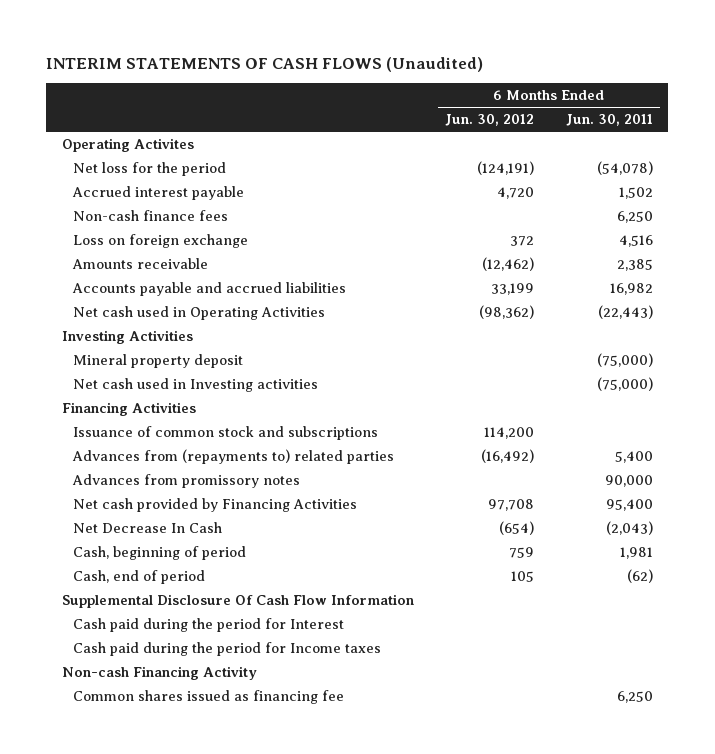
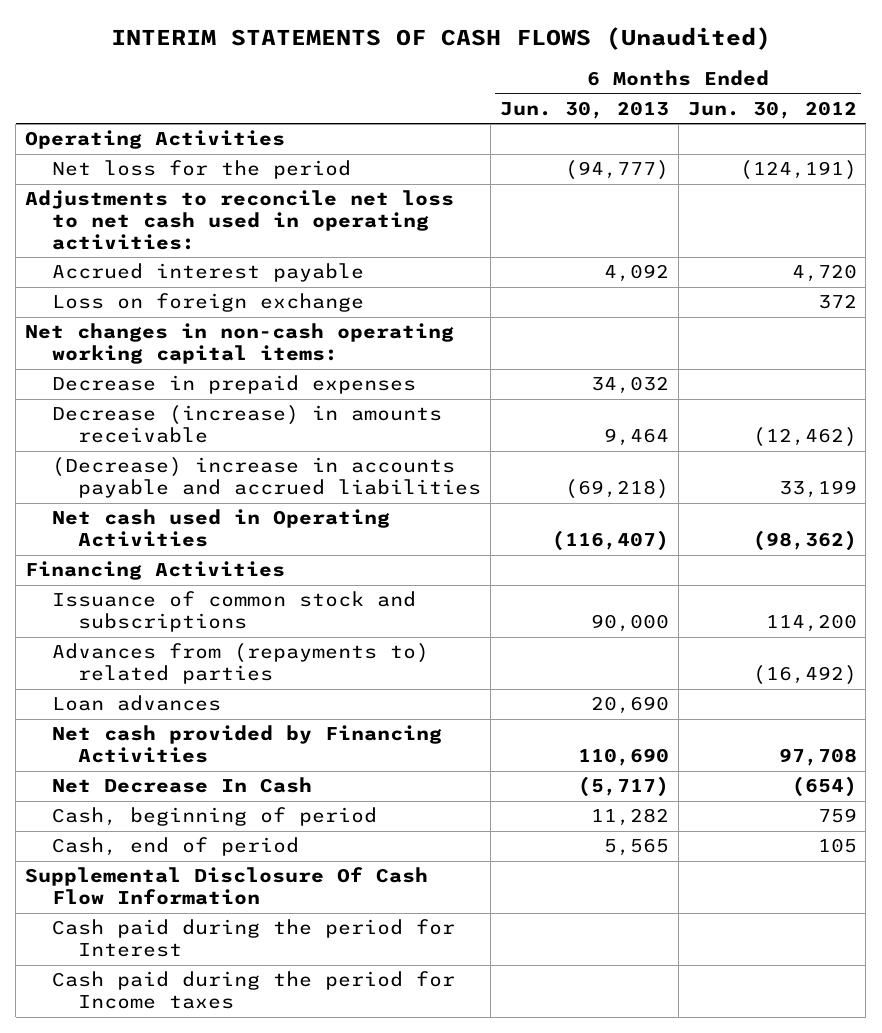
- | 6 Months Ended Jun. 30, 2012 | 6 Months Ended Jun. 30, 2011
+ | 6 Months Ended Jun. 30, 2013 | 6 Months Ended Jun. 30, 2012
- Operating Activites
+ Operating Activities
+ Adjustments to reconcile net loss to net cash used in operating activities:
- Non-cash finance fees | | 6,250
- Amounts receivable | (12,462) | 2,385
- Accounts payable and accrued liabilities | 33,199 | 16,982
+ Net changes in non-cash operating working capital items:
+ Decrease in prepaid expenses | 34,032 |
+ Decrease (increase) in amounts receivable | 9,464 | (12,462)
+ (Decrease) increase in accounts payable and accrued liabilities | (69,218) | 33,199
- Investing Activities
- Mineral property deposit | | (75,000)
- Net cash used in Investing activities | | (75,000)
- Advances from promissory notes | | 90,000
+ Loan advances | 20,690 |
- Non-cash Financing Activity
- Common shares issued as financing fee | | 6,250

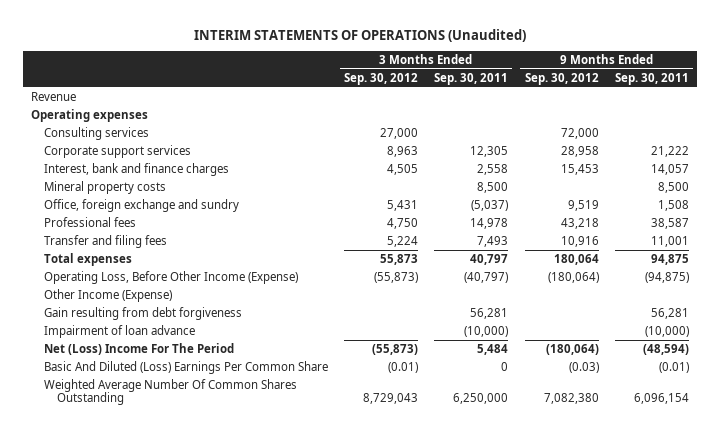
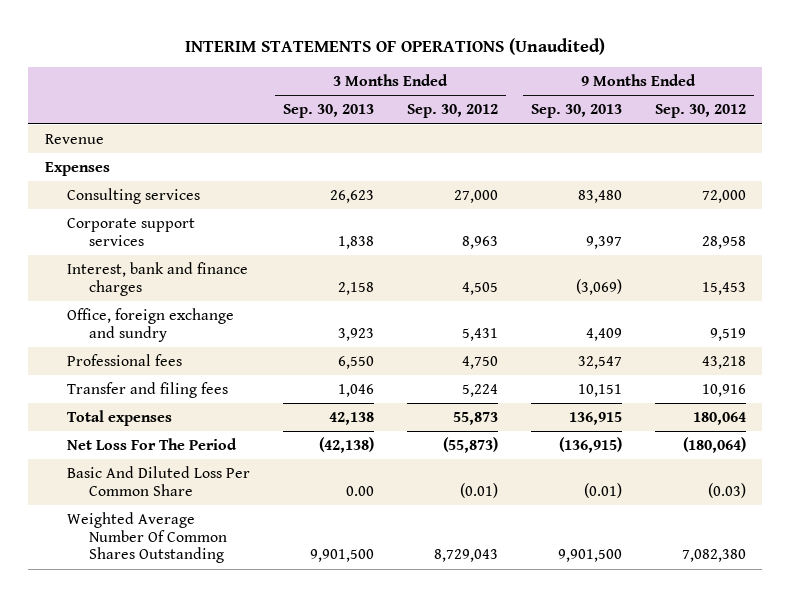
- | 3 Months Ended Sep. 30, 2012 | 3 Months Ended Sep. 30, 2011 | 9 Months Ended Sep. 30, 2012 | 9 Months Ended Sep. 30, 2011
+ | 3 Months Ended Sep. 30, 2013 | 3 Months Ended Sep. 30, 2012 | 9 Months Ended Sep. 30, 2013 | 9 Months Ended Sep. 30, 2012
- Operating expenses
+ Expenses
- Mineral property costs | | 8,500 | | 8,500
- Operating Loss, Before Other Income (Expense) | (55,873) | (40,797) | (180,064) | (94,875)
- Other Income (Expense)
- Gain resulting from debt forgiveness | | 56,281 | | 56,281
- Impairment of loan advance | | (10,000) | | (10,000)
- Net (Loss) Income For The Period | (55,873) | 5,484 | (180,064) | (48,594)
- Basic And Diluted (Loss) Earnings Per Common Share | (0.01) | 0 | (0.03) | (0.01)
+ Net Loss For The Period | (42,138) | (55,873) | (136,915) | (180,064)
+ Basic And Diluted Loss Per Common Share | 0.00 | (0.01) | (0.01) | (0.03)

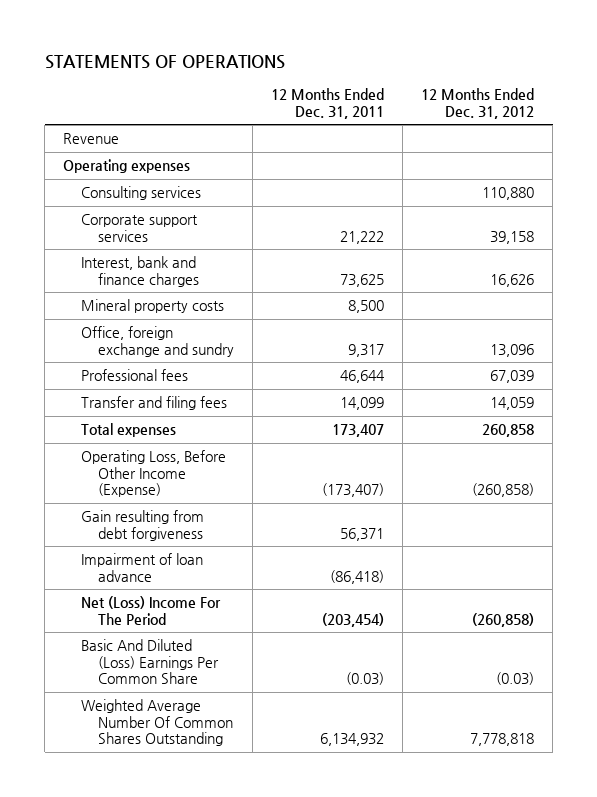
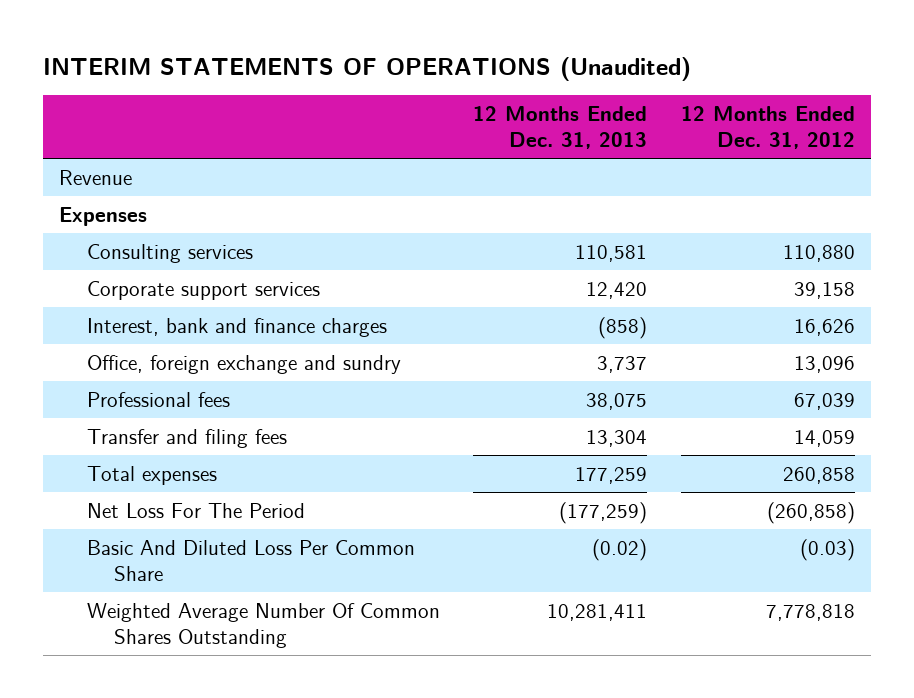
- STATEMENTS OF OPERATIONS
+ INTERIM STATEMENTS OF OPERATIONS (Unaudited)
- | 12 Months Ended Dec. 31, 2011 | 12 Months Ended Dec. 31, 2012
+ | 12 Months Ended Dec. 31, 2013 | 12 Months Ended Dec. 31, 2012
- Operating expenses
+ Expenses
- Mineral property costs | 8,500 |
- Operating Loss, Before Other Income (Expense) | (173,407) | (260,858)
- Gain resulting from debt forgiveness | 56,371 |
- Impairment of loan advance | (86,418) |
- Net (Loss) Income For The Period | (203,454) | (260,858)
- Basic And Diluted (Loss) Earnings Per Common Share | (0.03) | (0.03)
+ Net Loss For The Period | (177,259) | (260,858)
+ Basic And Diluted Loss Per Common Share | (0.02) | (0.03)

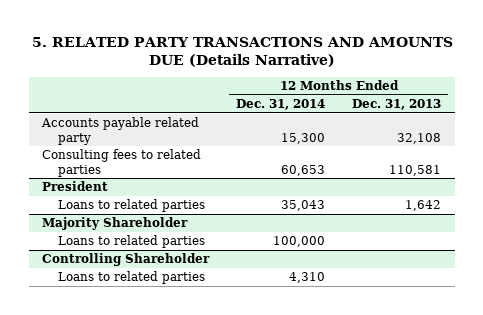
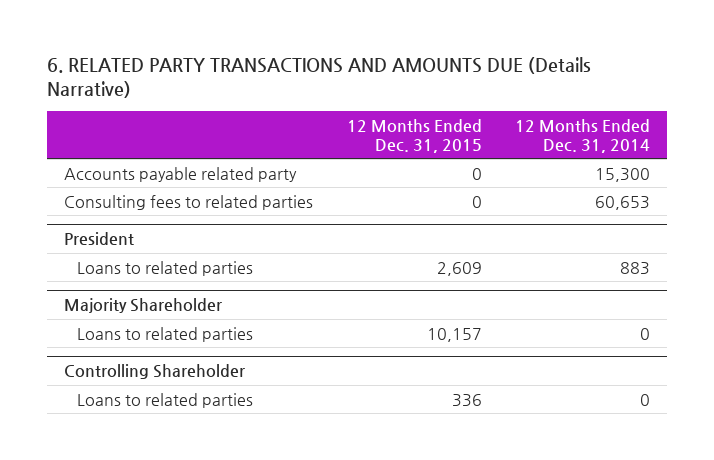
- 5. RELATED PARTY TRANSACTIONS AND AMOUNTS DUE (Details Narrative)
+ 6. RELATED PARTY TRANSACTIONS AND AMOUNTS DUE (Details Narrative)
- | 12 Months Ended Dec. 31, 2014 | 12 Months Ended Dec. 31, 2013
+ | 12 Months Ended Dec. 31, 2015 | 12 Months Ended Dec. 31, 2014
@ President
- Loans to related parties | 35,043 | 1,642
+ Loans to related parties | 2,609 | 883
@ Majority Shareholder
- Loans to related parties | 100,000 |
+ Loans to related parties | 10,157 | 0
@ Controlling Shareholder
- Loans to related parties | 4,310 |
+ Loans to related parties | 336 | 0

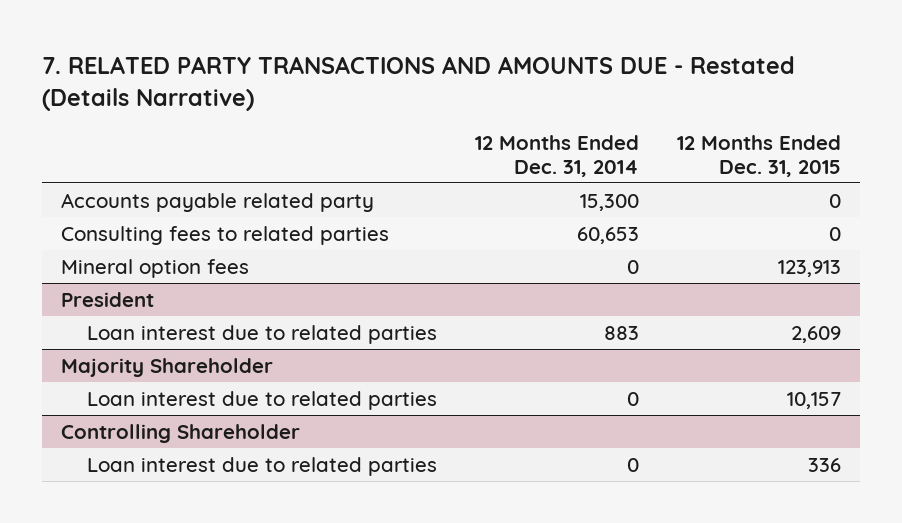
- 6. RELATED PARTY TRANSACTIONS AND AMOUNTS DUE (Details Narrative)
+ 7. RELATED PARTY TRANSACTIONS AND AMOUNTS DUE - Restated (Details Narrative)
- | 12 Months Ended Dec. 31, 2015 | 12 Months Ended Dec. 31, 2014
+ | 12 Months Ended Dec. 31, 2014 | 12 Months Ended Dec. 31, 2015
+ Mineral option fees | 0 | 123,913
@ President
- Loans to related parties | 2,609 | 883
+ Loan interest due to related parties | 883 | 2,609
@ Majority Shareholder
- Loans to related parties | 10,157 | 0
+ Loan interest due to related parties | 0 | 10,157
@ Controlling Shareholder
- Loans to related parties | 336 | 0
+ Loan interest due to related parties | 0 | 336

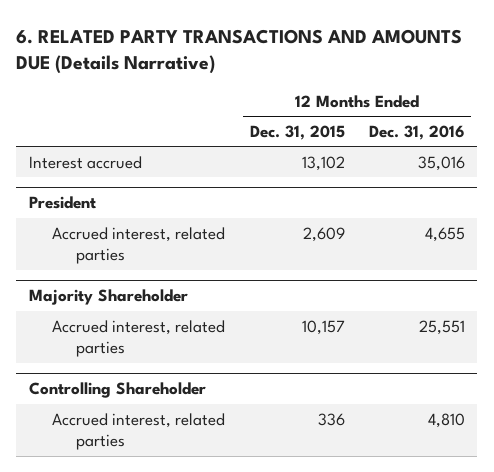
- 7. RELATED PARTY TRANSACTIONS AND AMOUNTS DUE - Restated (Details Narrative)
+ 6. RELATED PARTY TRANSACTIONS AND AMOUNTS DUE (Details Narrative)
- | 12 Months Ended Dec. 31, 2014 | 12 Months Ended Dec. 31, 2015
+ | 12 Months Ended Dec. 31, 2015 | 12 Months Ended Dec. 31, 2016
- Accounts payable related party | 15,300 | 0
- Consulting fees to related parties | 60,653 | 0
- Mineral option fees | 0 | 123,913
+ Interest accrued | 13,102 | 35,016
@ President
- Loan interest due to related parties | 883 | 2,609
+ Accrued interest, related parties | 2,609 | 4,655
@ Majority Shareholder
- Loan interest due to related parties | 0 | 10,157
+ Accrued interest, related parties | 10,157 | 25,551
@ Controlling Shareholder
- Loan interest due to related parties | 0 | 336
+ Accrued interest, related parties | 336 | 4,810

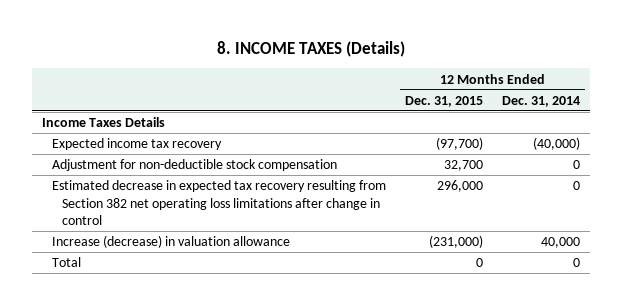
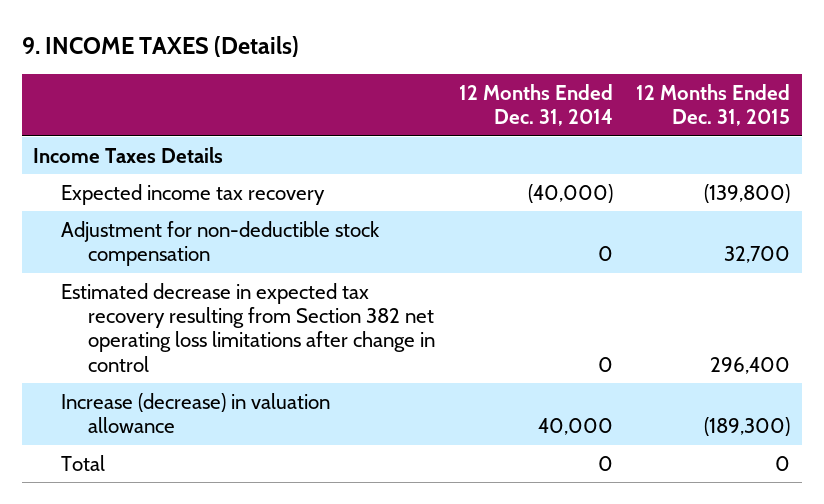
- 8. INCOME TAXES (Details)
+ 9. INCOME TAXES (Details)
- | 12 Months Ended Dec. 31, 2015 | 12 Months Ended Dec. 31, 2014
+ | 12 Months Ended Dec. 31, 2014 | 12 Months Ended Dec. 31, 2015
- Expected income tax recovery | (97,700) | (40,000)
+ Expected income tax recovery | (40,000) | (139,800)
- Estimated decrease in expected tax recovery resulting from Section 382 net operating loss limitations after change in control | 296,000 | 0
- Increase (decrease) in valuation allowance | (231,000) | 40,000
+ Estimated decrease in expected tax recovery resulting from Section 382 net operating loss limitations after change in control | 0 | 296,400
+ Increase (decrease) in valuation allowance | 40,000 | (189,300)

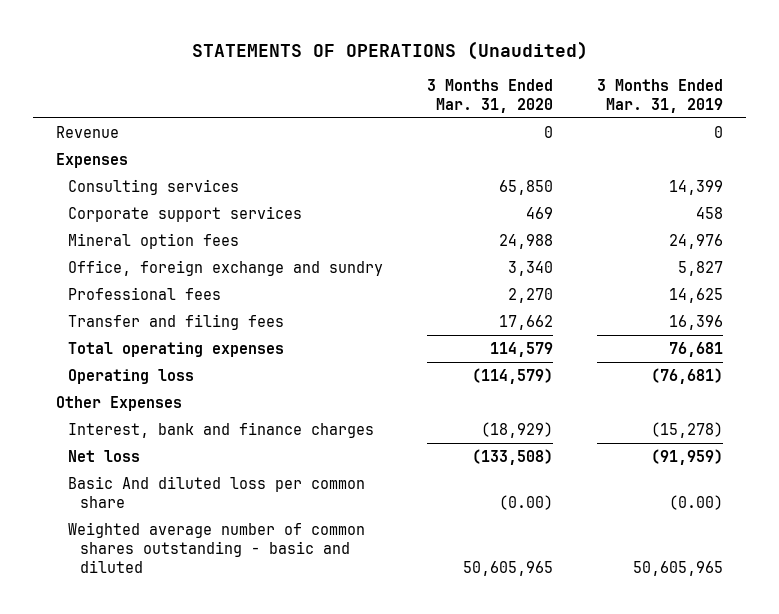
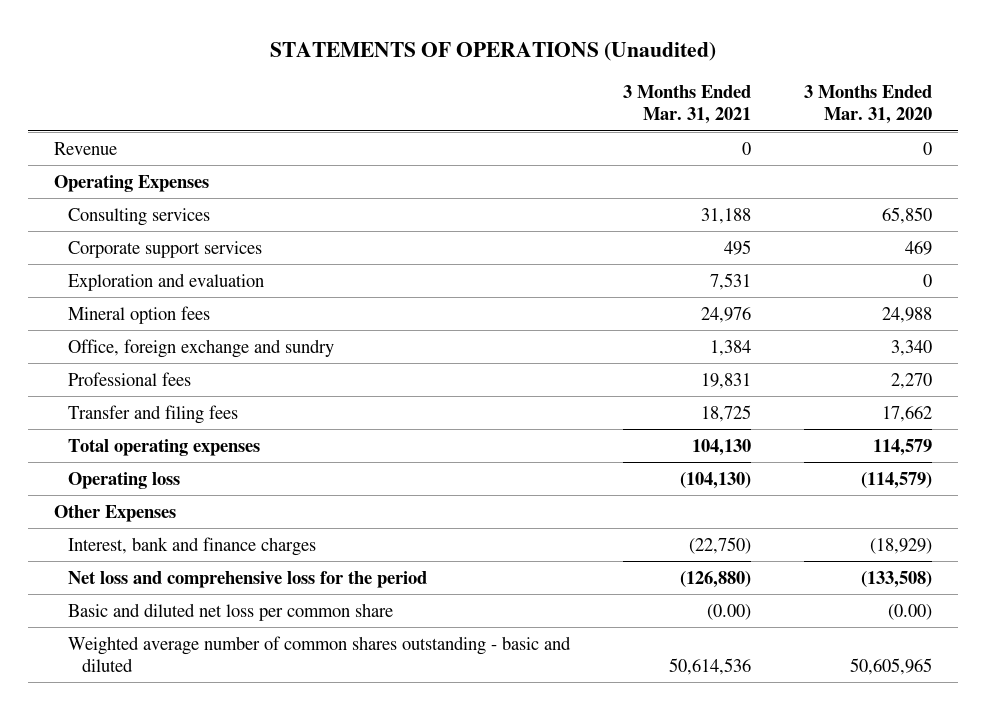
- | 3 Months Ended Mar. 31, 2020 | 3 Months Ended Mar. 31, 2019
+ | 3 Months Ended Mar. 31, 2021 | 3 Months Ended Mar. 31, 2020
- Expenses
+ Operating Expenses
+ Exploration and evaluation | 7,531 | 0
- Net loss | (133,508) | (91,959)
- Basic And diluted loss per common share | (0.00) | (0.00)
+ Net loss and comprehensive loss for the period | (126,880) | (133,508)
+ Basic and diluted net loss per common share | (0.00) | (0.00)

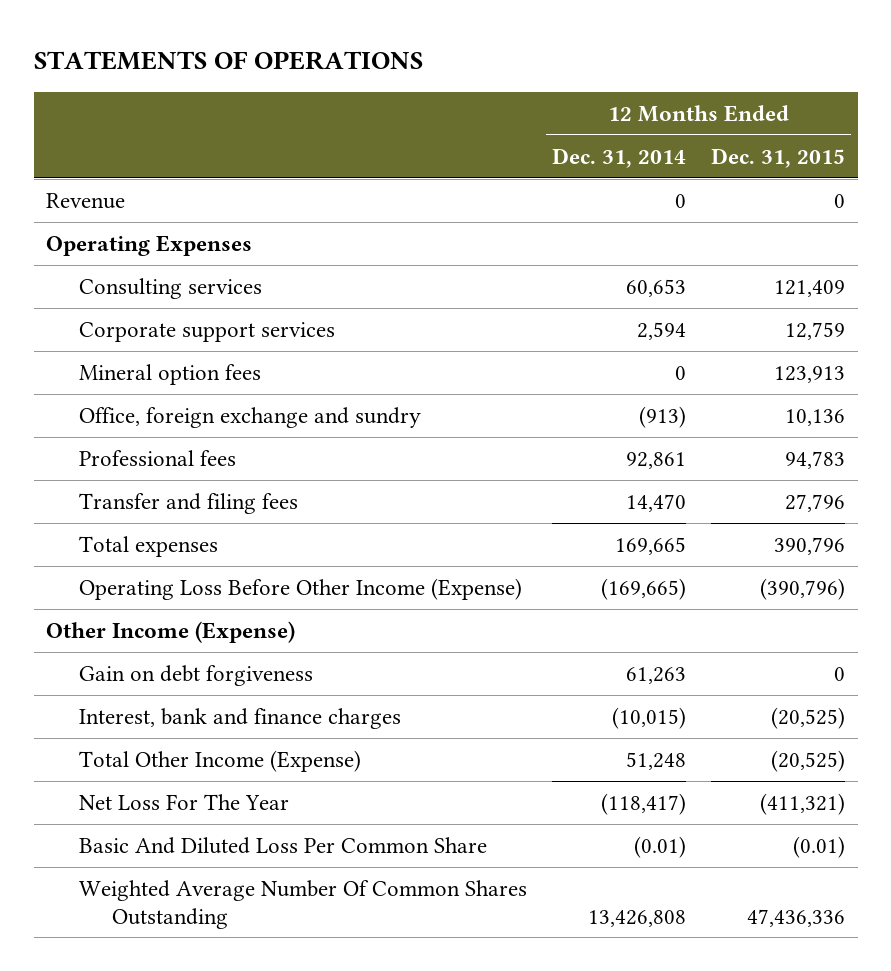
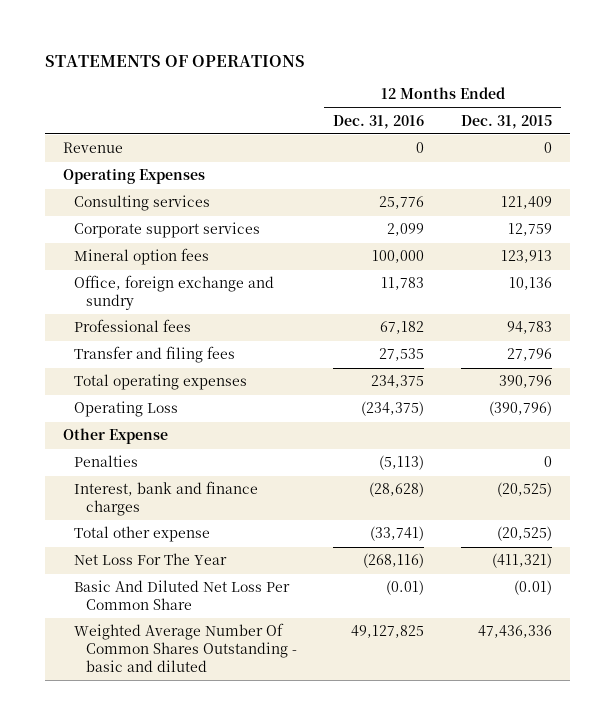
- | 12 Months Ended Dec. 31, 2014 | 12 Months Ended Dec. 31, 2015
+ | 12 Months Ended Dec. 31, 2016 | 12 Months Ended Dec. 31, 2015
- Total expenses | 169,665 | 390,796
- Operating Loss Before Other Income (Expense) | (169,665) | (390,796)
- Other Income (Expense)
- Gain on debt forgiveness | 61,263 | 0
+ Total operating expenses | 234,375 | 390,796
+ Operating Loss | (234,375) | (390,796)
+ Other Expense
+ Penalties | (5,113) | 0
- Total Other Income (Expense) | 51,248 | (20,525)
+ Total other expense | (33,741) | (20,525)
- Basic And Diluted Loss Per Common Share | (0.01) | (0.01)
- Weighted Average Number Of Common Shares Outstanding | 13,426,808 | 47,436,336
+ Basic And Diluted Net Loss Per Common Share | (0.01) | (0.01)
+ Weighted Average Number Of Common Shares Outstanding - basic and diluted | 49,127,825 | 47,436,336

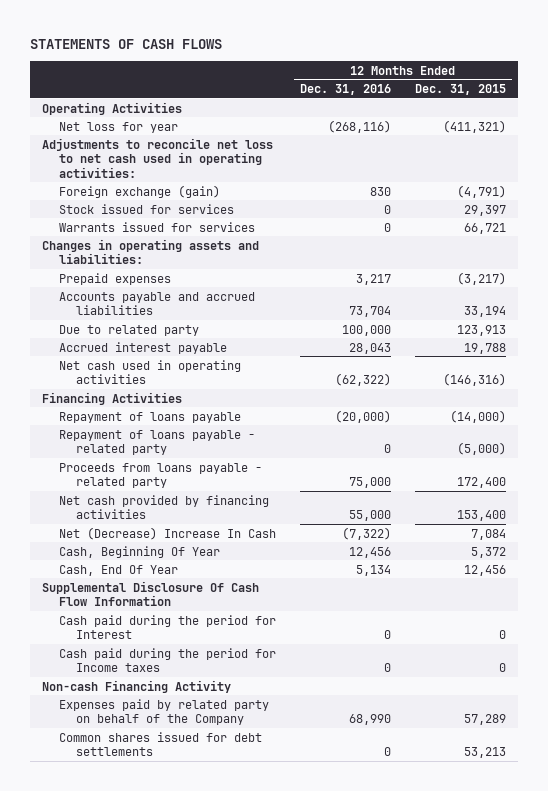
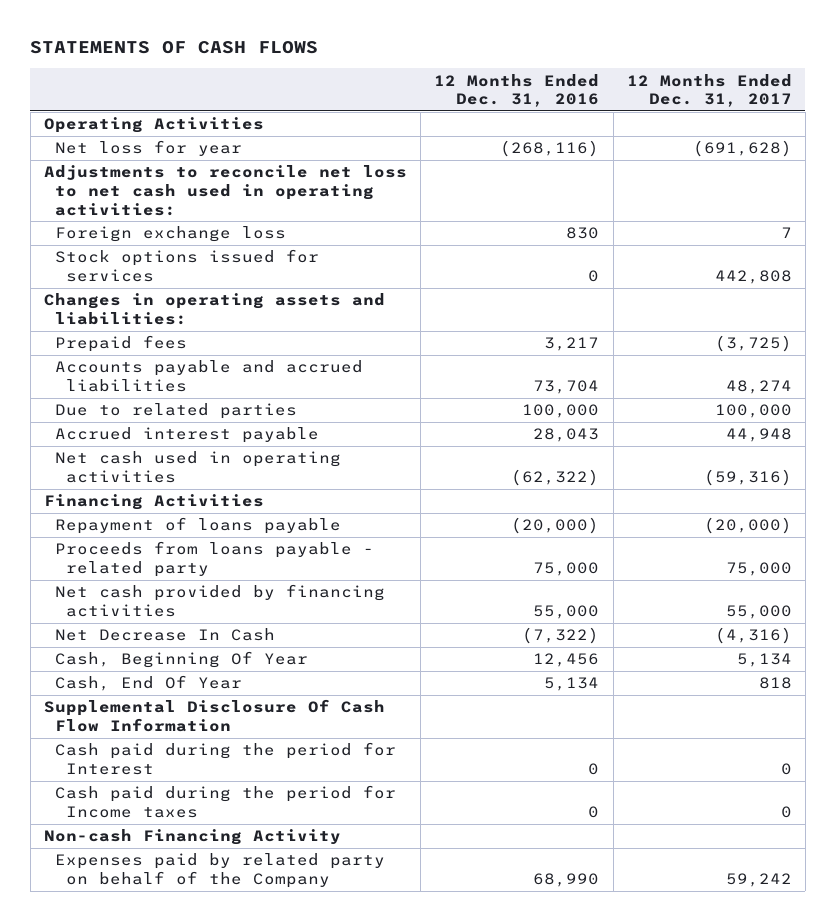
- | 12 Months Ended Dec. 31, 2016 | 12 Months Ended Dec. 31, 2015
+ | 12 Months Ended Dec. 31, 2016 | 12 Months Ended Dec. 31, 2017
- Foreign exchange (gain) | 830 | (4,791)
- Stock issued for services | 0 | 29,397
- Warrants issued for services | 0 | 66,721
+ Foreign exchange loss | 830 | 7
+ Stock options issued for services | 0 | 442,808
- Prepaid expenses | 3,217 | (3,217)
+ Prepaid fees | 3,217 | (3,725)
- Due to related party | 100,000 | 123,913
+ Due to related parties | 100,000 | 100,000
- Repayment of loans payable - related party | 0 | (5,000)
- Net (Decrease) Increase In Cash | (7,322) | 7,084
+ Net Decrease In Cash | (7,322) | (4,316)
- Common shares issued for debt settlements | 0 | 53,213

